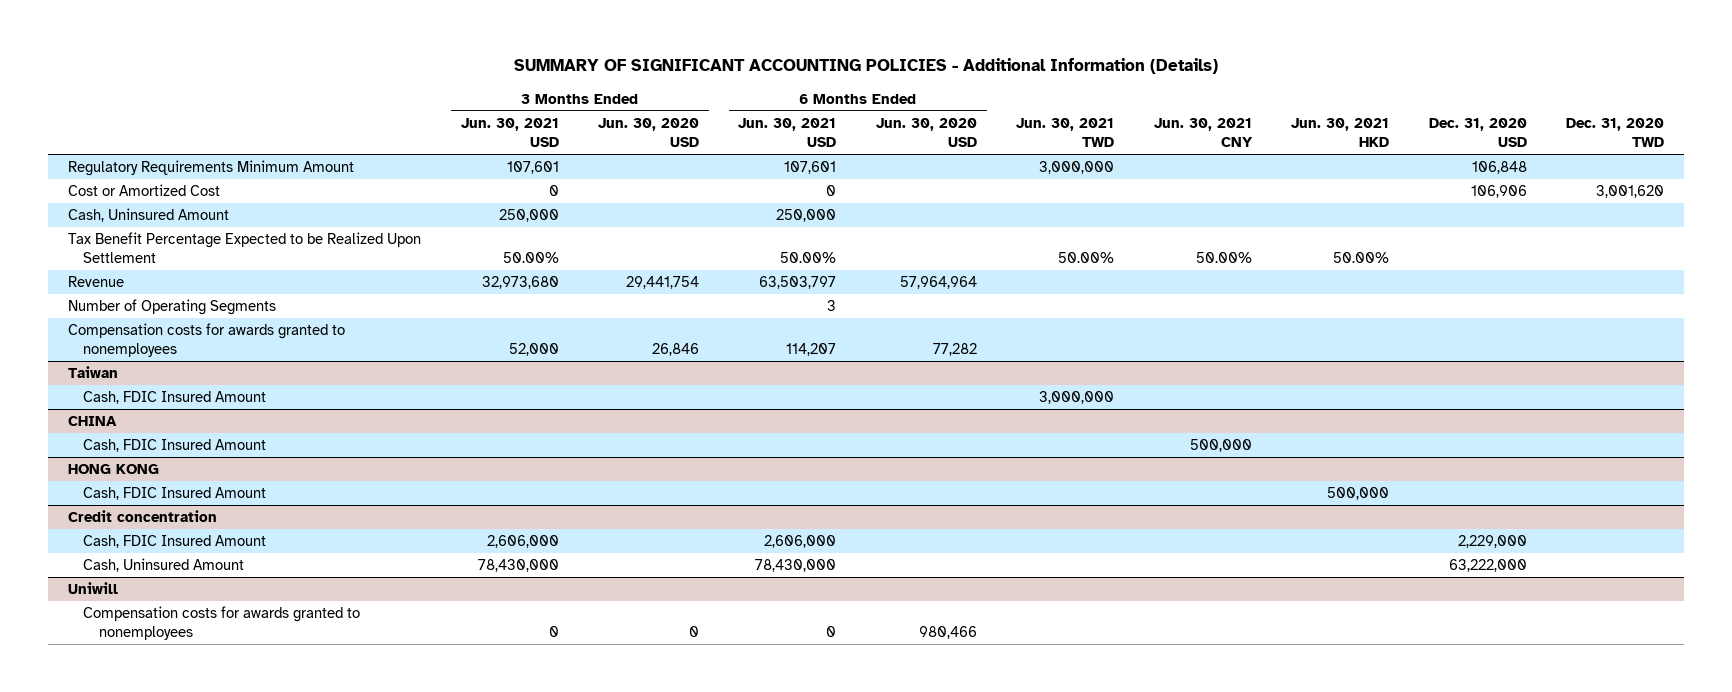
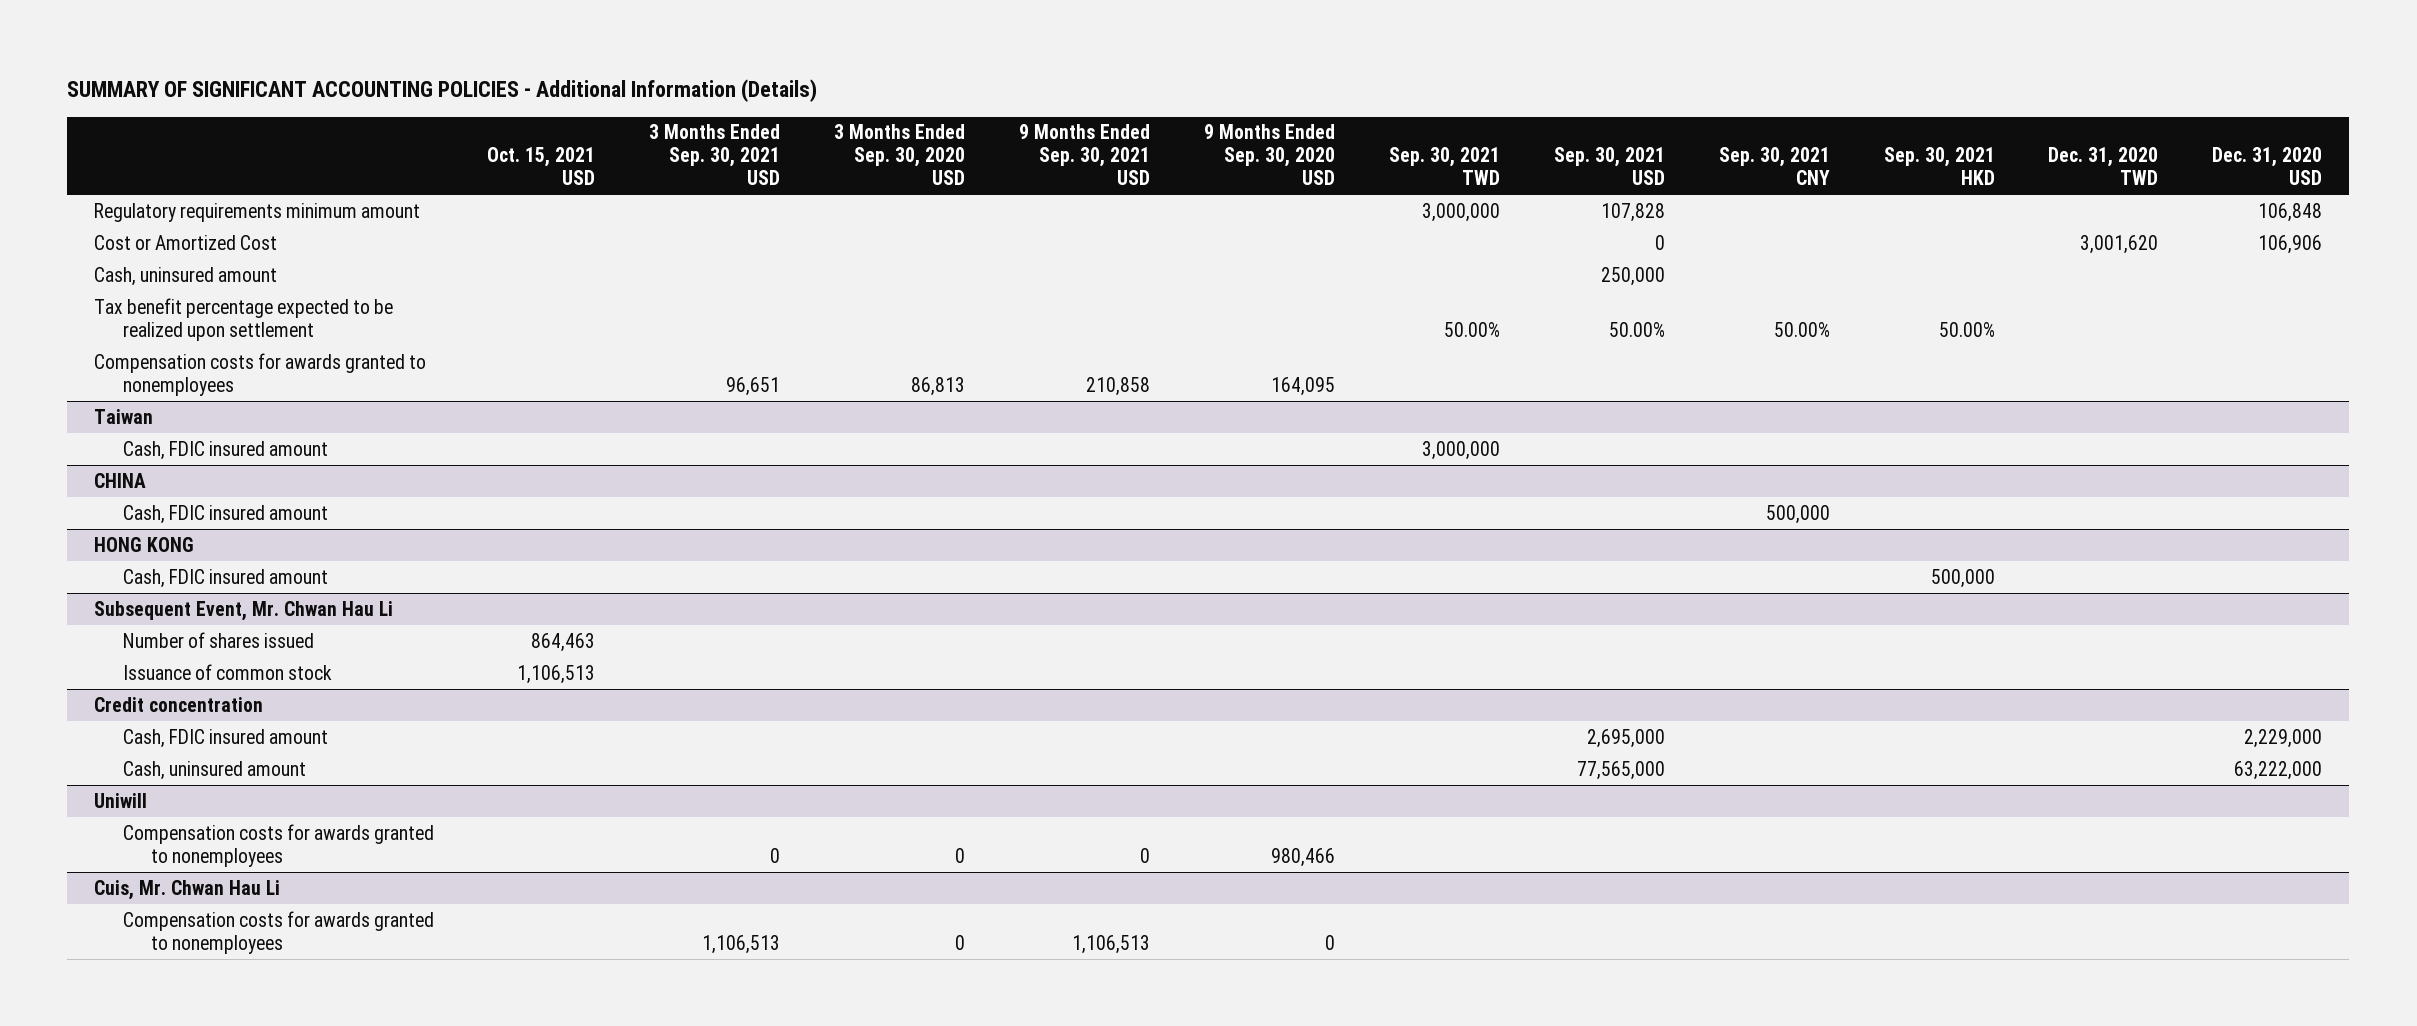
- | 3 Months Ended Jun. 30, 2021 USD | 3 Months Ended Jun. 30, 2020 USD | 6 Months Ended Jun. 30, 2021 USD | 6 Months Ended Jun. 30, 2020 USD | Jun. 30, 2021 TWD | Jun. 30, 2021 CNY | Jun. 30, 2021 HKD | Dec. 31, 2020 USD | Dec. 31, 2020 TWD
+ | Oct. 15, 2021 USD | 3 Months Ended Sep. 30, 2021 USD | 3 Months Ended Sep. 30, 2020 USD | 9 Months Ended Sep. 30, 2021 USD | 9 Months Ended Sep. 30, 2020 USD | Sep. 30, 2021 TWD | Sep. 30, 2021 USD | Sep. 30, 2021 CNY | Sep. 30, 2021 HKD | Dec. 31, 2020 TWD | Dec. 31, 2020 USD
- Regulatory Requirements Minimum Amount | 107,601 | | 107,601 | | 3,000,000 | | | 106,848 |
+ Regulatory requirements minimum amount | | | | | | 3,000,000 | 107,828 | | | | 106,848
- Cash, Uninsured Amount | 250,000 | | 250,000 | | | | | |
- Tax Benefit Percentage Expected to be Realized Upon Settlement | 50.00% | | 50.00% | | 50.00% | 50.00% | 50.00% | |
- Revenue | 32,973,680 | 29,441,754 | 63,503,797 | 57,964,964 | | | | |
- Number of Operating Segments | | | 3 | | | | | |
+ Cash, uninsured amount | | | | | | | 250,000 | | | |
+ Tax benefit percentage expected to be realized upon settlement | | | | | | 50.00% | 50.00% | 50.00% | 50.00% | |
@ Taiwan
- Cash, FDIC Insured Amount | | | | | 3,000,000 | | | |
+ Cash, FDIC insured amount | | | | | | 3,000,000 | | | | |
@ CHINA
- Cash, FDIC Insured Amount | | | | | | 500,000 | | |
+ Cash, FDIC insured amount | | | | | | | | 500,000 | | |
@ HONG KONG
- Cash, FDIC Insured Amount | | | | | | | 500,000 | |
+ Cash, FDIC insured amount | | | | | | | | | 500,000 | |
+ Subsequent Event, Mr. Chwan Hau Li
+ Number of shares issued | 864,463 | | | | | | | | | |
+ Issuance of common stock | 1,106,513 | | | | | | | | | |
@ Credit concentration
- Cash, FDIC Insured Amount | 2,606,000 | | 2,606,000 | | | | | 2,229,000 |
- Cash, Uninsured Amount | 78,430,000 | | 78,430,000 | | | | | 63,222,000 |
+ Cash, FDIC insured amount | | | | | | | 2,695,000 | | | | 2,229,000
+ Cash, uninsured amount | | | | | | | 77,565,000 | | | | 63,222,000
+ Cuis, Mr. Chwan Hau Li
+ Compensation costs for awards granted to nonemployees | | 1,106,513 | 0 | 1,106,513 | 0 | | | | | |

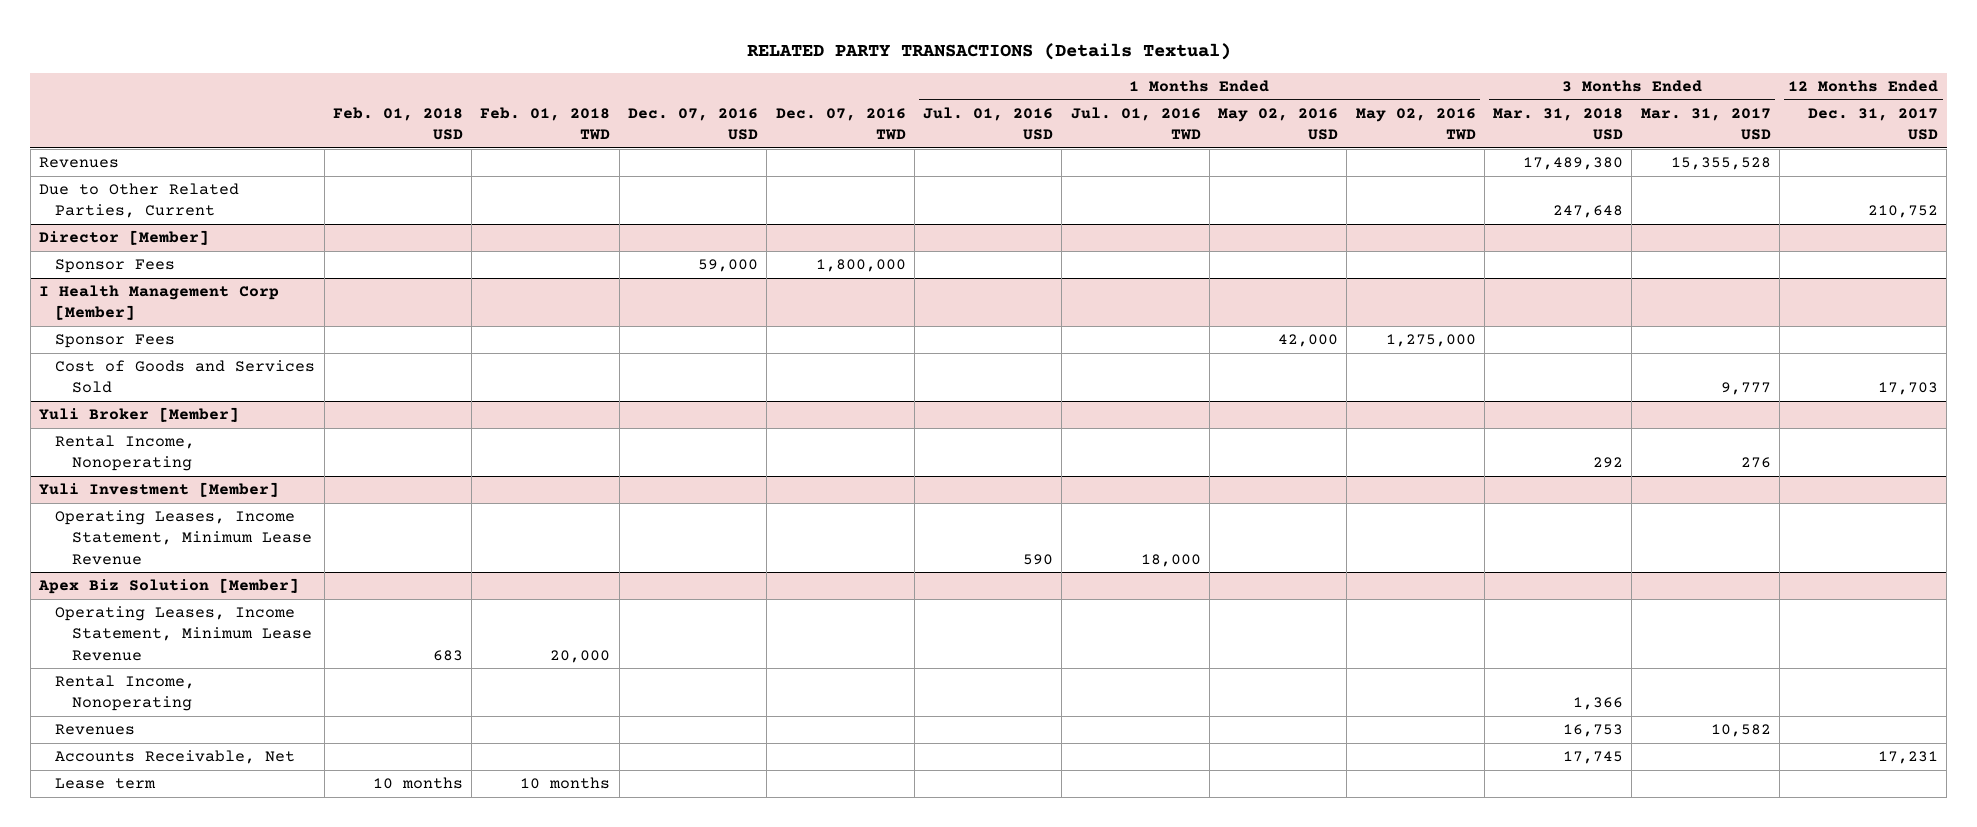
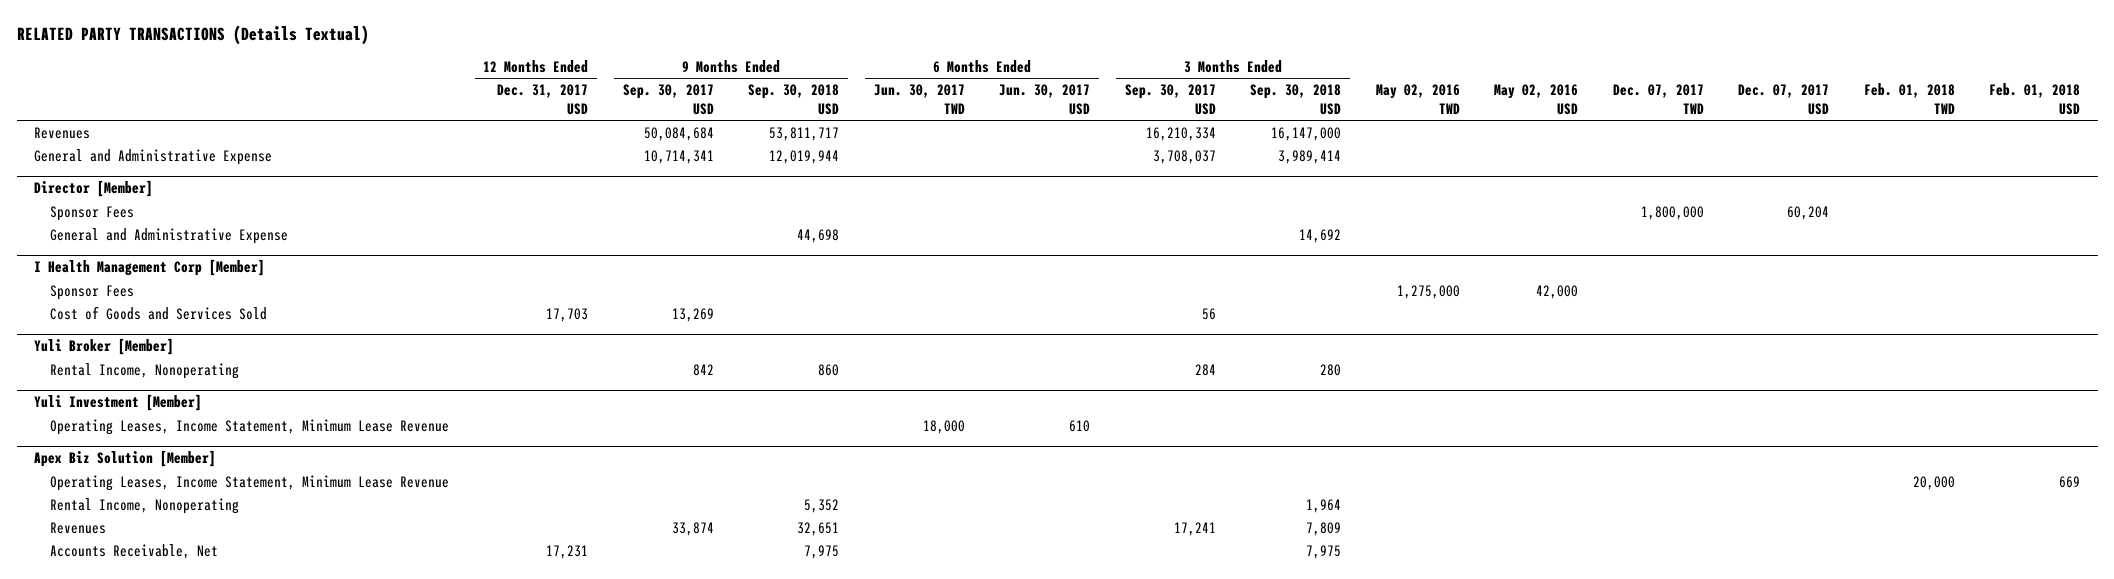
- | Feb. 01, 2018 USD | Feb. 01, 2018 TWD | Dec. 07, 2016 USD | Dec. 07, 2016 TWD | 1 Months Ended Jul. 01, 2016 USD | 1 Months Ended Jul. 01, 2016 TWD | 1 Months Ended May 02, 2016 USD | 1 Months Ended May 02, 2016 TWD | 3 Months Ended Mar. 31, 2018 USD | 3 Months Ended Mar. 31, 2017 USD | 12 Months Ended Dec. 31, 2017 USD
+ | 12 Months Ended Dec. 31, 2017 USD | 9 Months Ended Sep. 30, 2017 USD | 9 Months Ended Sep. 30, 2018 USD | 6 Months Ended Jun. 30, 2017 TWD | 6 Months Ended Jun. 30, 2017 USD | 3 Months Ended Sep. 30, 2017 USD | 3 Months Ended Sep. 30, 2018 USD | May 02, 2016 TWD | May 02, 2016 USD | Dec. 07, 2017 TWD | Dec. 07, 2017 USD | Feb. 01, 2018 TWD | Feb. 01, 2018 USD
- Due to Other Related Parties, Current | | | | | | | | | 247,648 | | 210,752
+ General and Administrative Expense | | 10,714,341 | 12,019,944 | | | 3,708,037 | 3,989,414 | | | | | |
@ Director [Member]
+ General and Administrative Expense | | | 44,698 | | | | 14,692 | | | | | |
@ Apex Biz Solution [Member]
- Operating Leases, Income Statement, Minimum Lease Revenue | 683 | 20,000 | | | | | | | | |
+ Operating Leases, Income Statement, Minimum Lease Revenue | | | | | | | | | | | | 20,000 | 669
- Lease term | 10 months | 10 months | | | | | | | | |

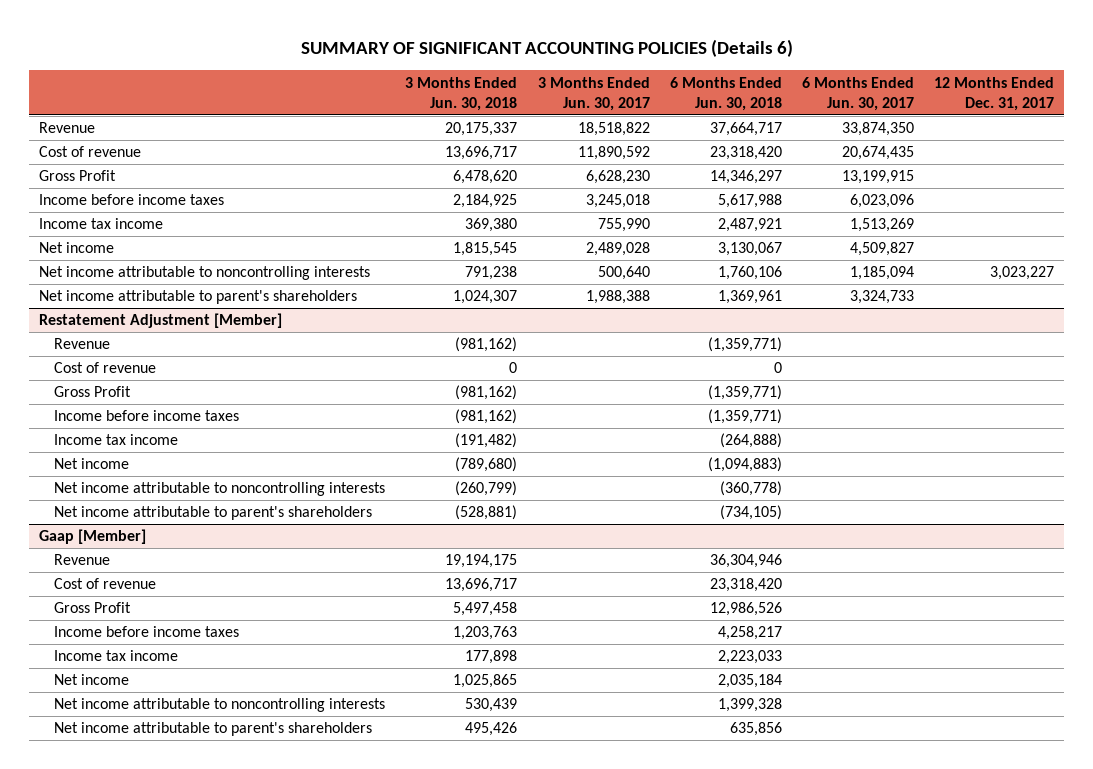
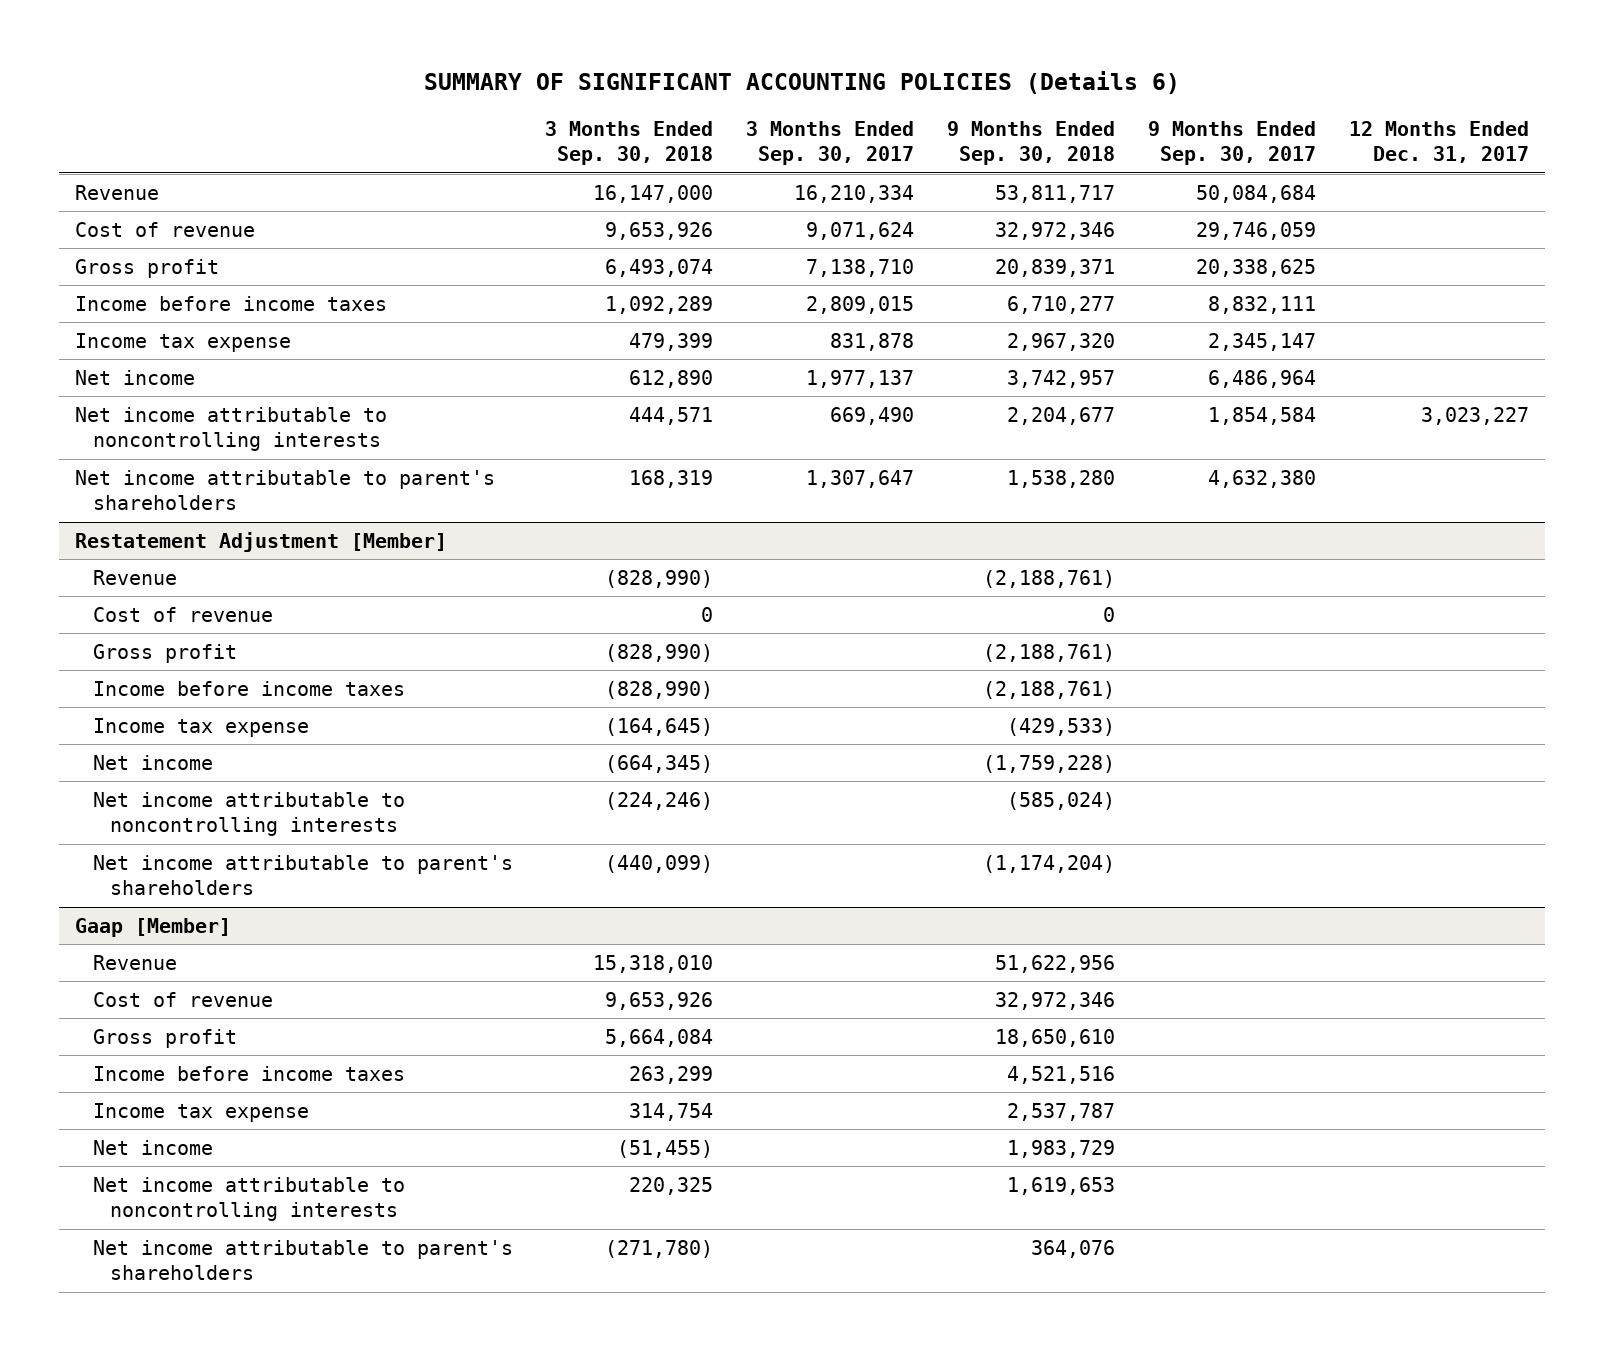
- | 3 Months Ended Jun. 30, 2018 | 3 Months Ended Jun. 30, 2017 | 6 Months Ended Jun. 30, 2018 | 6 Months Ended Jun. 30, 2017 | 12 Months Ended Dec. 31, 2017
+ | 3 Months Ended Sep. 30, 2018 | 3 Months Ended Sep. 30, 2017 | 9 Months Ended Sep. 30, 2018 | 9 Months Ended Sep. 30, 2017 | 12 Months Ended Dec. 31, 2017
- Gross Profit | 6,478,620 | 6,628,230 | 14,346,297 | 13,199,915 |
+ Gross profit | 6,493,074 | 7,138,710 | 20,839,371 | 20,338,625 |
- Income tax income | 369,380 | 755,990 | 2,487,921 | 1,513,269 |
+ Income tax expense | 479,399 | 831,878 | 2,967,320 | 2,345,147 |
@ Restatement Adjustment [Member]
- Gross Profit | (981,162) | | (1,359,771) | |
+ Gross profit | (828,990) | | (2,188,761) | |
- Income tax income | (191,482) | | (264,888) | |
+ Income tax expense | (164,645) | | (429,533) | |
@ Gaap [Member]
- Gross Profit | 5,497,458 | | 12,986,526 | |
+ Gross profit | 5,664,084 | | 18,650,610 | |
- Income tax income | 177,898 | | 2,223,033 | |
+ Income tax expense | 314,754 | | 2,537,787 | |

